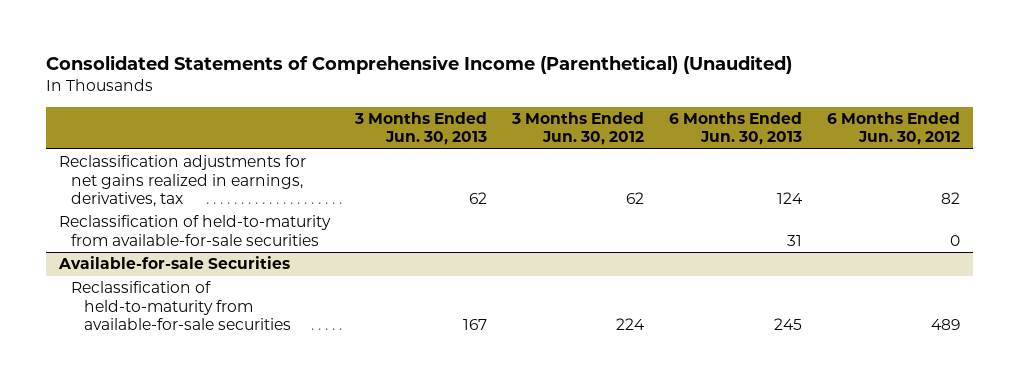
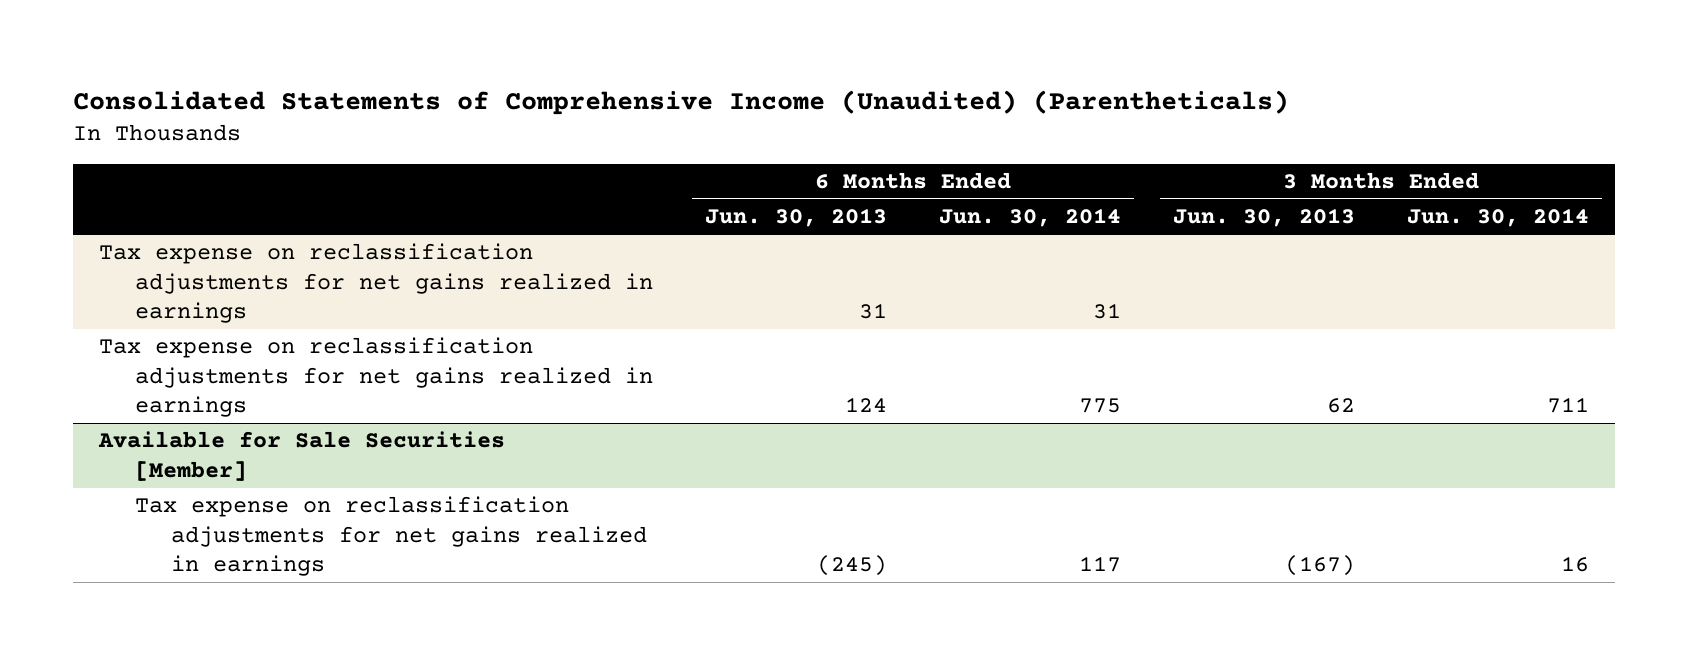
- Consolidated Statements of Comprehensive Income (Parenthetical) (Unaudited)
+ Consolidated Statements of Comprehensive Income (Unaudited) (Parentheticals)
- | 3 Months Ended Jun. 30, 2013 | 3 Months Ended Jun. 30, 2012 | 6 Months Ended Jun. 30, 2013 | 6 Months Ended Jun. 30, 2012
+ | 6 Months Ended Jun. 30, 2013 | 6 Months Ended Jun. 30, 2014 | 3 Months Ended Jun. 30, 2013 | 3 Months Ended Jun. 30, 2014
- Reclassification adjustments for net gains realized in earnings, derivatives, tax | 62 | 62 | 124 | 82
- Reclassification of held-to-maturity from available-for-sale securities | | | 31 | 0
- Available-for-sale Securities
- Reclassification of held-to-maturity from available-for-sale securities | 167 | 224 | 245 | 489
+ Tax expense on reclassification adjustments for net gains realized in earnings | 31 | 31 | |
+ Tax expense on reclassification adjustments for net gains realized in earnings | 124 | 775 | 62 | 711
+ Available for Sale Securities [Member]
+ Tax expense on reclassification adjustments for net gains realized in earnings | (245) | 117 | (167) | 16

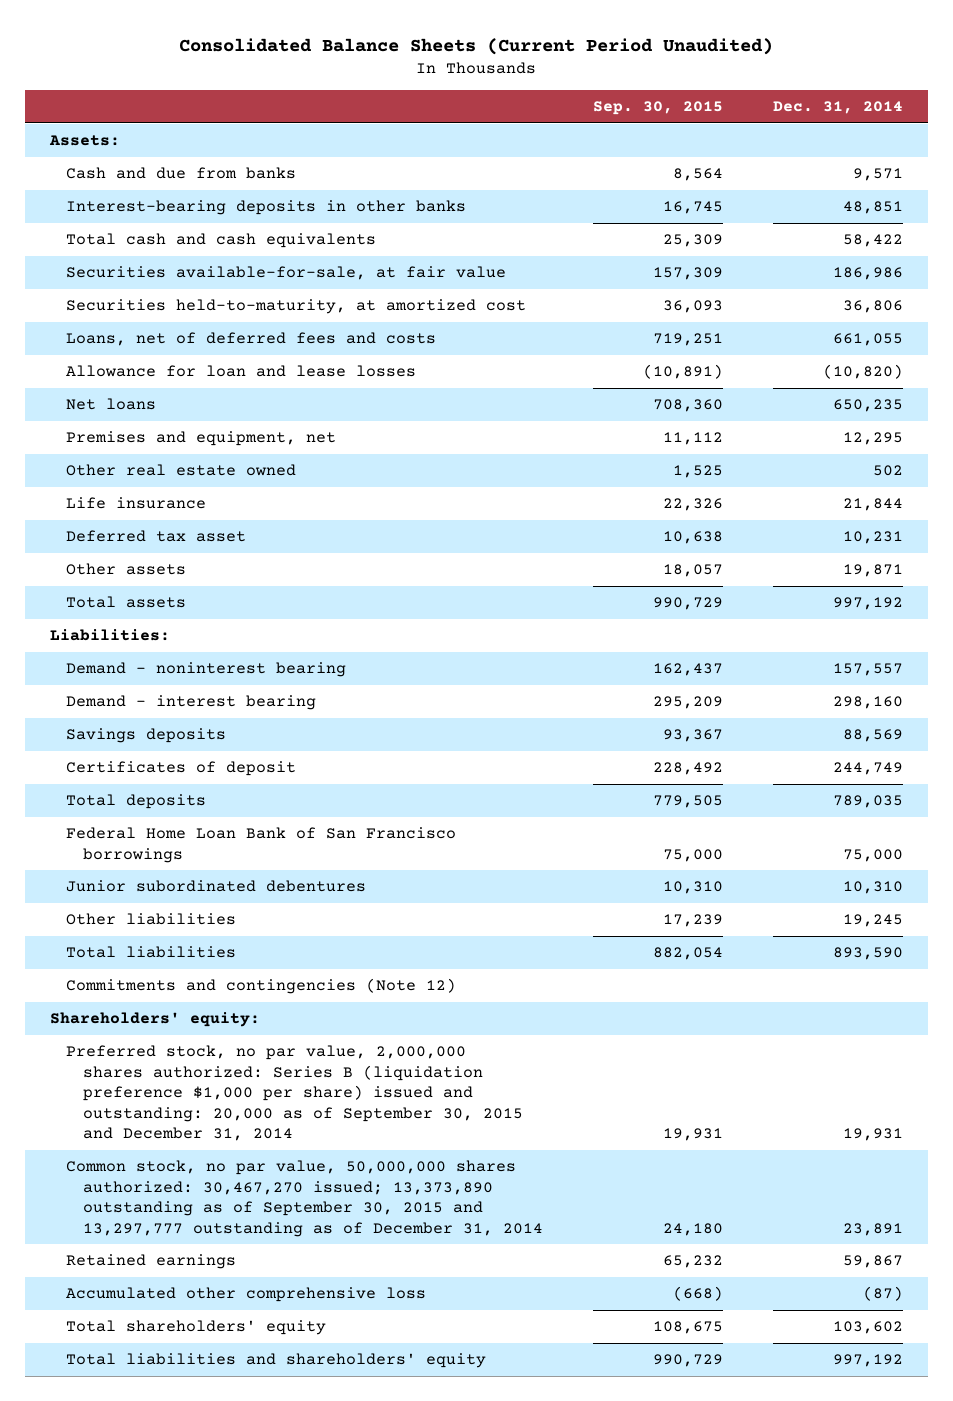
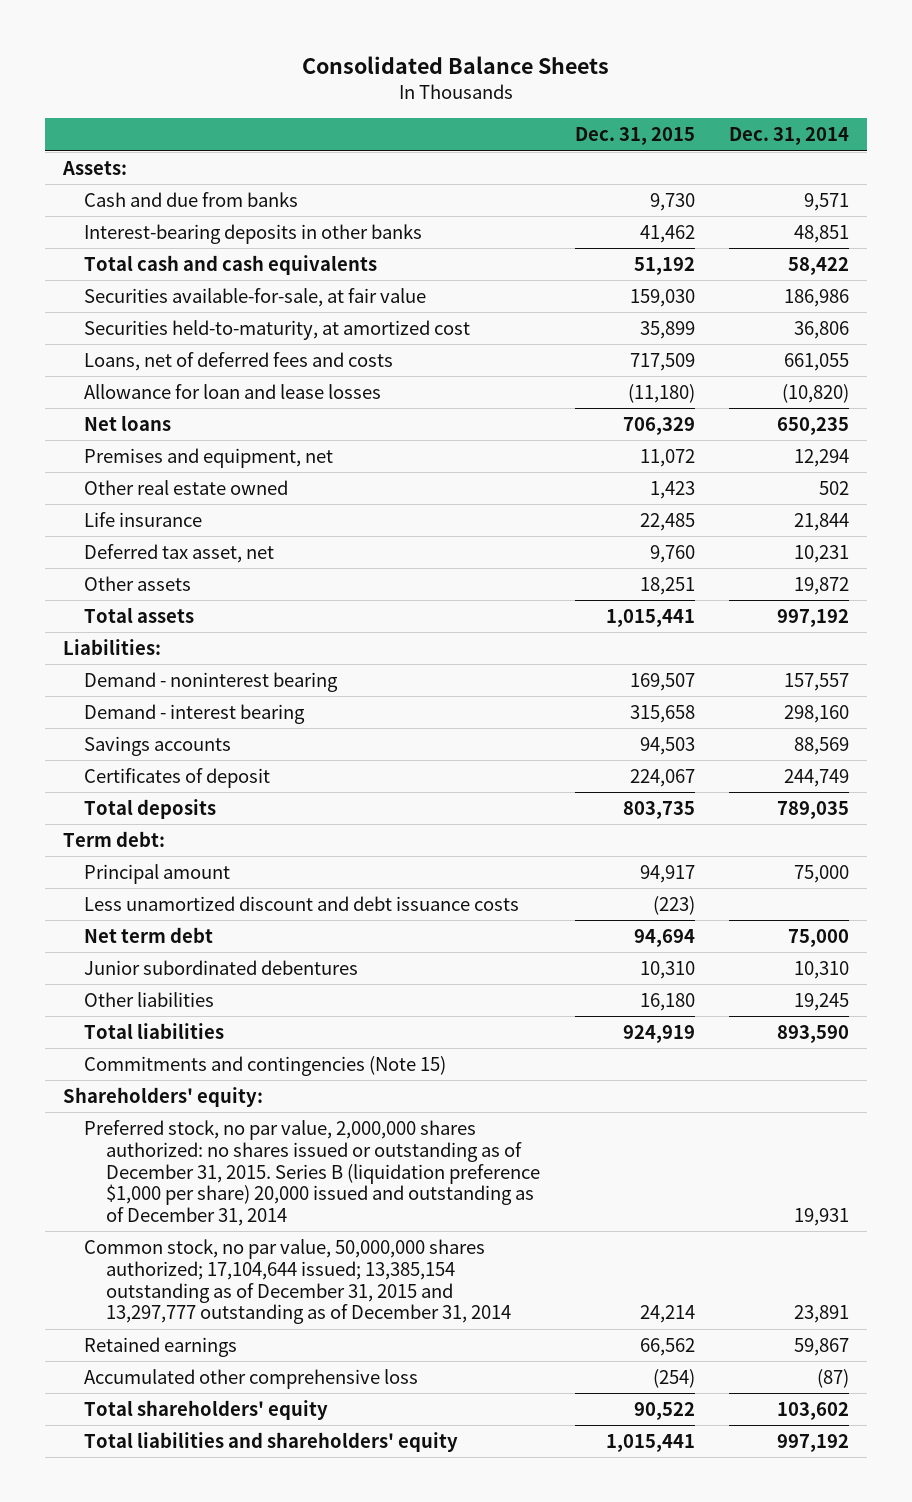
- Consolidated Balance Sheets (Current Period Unaudited)
+ Consolidated Balance Sheets
- | Sep. 30, 2015 | Dec. 31, 2014
+ | Dec. 31, 2015 | Dec. 31, 2014
- Premises and equipment, net | 11,112 | 12,295
+ Premises and equipment, net | 11,072 | 12,294
- Deferred tax asset | 10,638 | 10,231
- Other assets | 18,057 | 19,871
+ Deferred tax asset, net | 9,760 | 10,231
+ Other assets | 18,251 | 19,872
- Savings deposits | 93,367 | 88,569
+ Savings accounts | 94,503 | 88,569
- Federal Home Loan Bank of San Francisco borrowings | 75,000 | 75,000
+ Term debt:
+ Principal amount | 94,917 | 75,000
+ Less unamortized discount and debt issuance costs | (223) |
+ Net term debt | 94,694 | 75,000
- Commitments and contingencies (Note 12)
+ Commitments and contingencies (Note 15)
- Preferred stock, no par value, 2,000,000 shares authorized: Series B (liquidation preference $1,000 per share) issued and outstanding: 20,000 as of September 30, 2015 and December 31, 2014 | 19,931 | 19,931
- Common stock, no par value, 50,000,000 shares authorized: 30,467,270 issued; 13,373,890 outstanding as of September 30, 2015 and 13,297,777 outstanding as of December 31, 2014 | 24,180 | 23,891
+ Preferred stock, no par value, 2,000,000 shares authorized: no shares issued or outstanding as of December 31, 2015. Series B (liquidation preference $1,000 per share) 20,000 issued and outstanding as of December 31, 2014 | | 19,931
+ Common stock, no par value, 50,000,000 shares authorized; 17,104,644 issued; 13,385,154 outstanding as of December 31, 2015 and 13,297,777 outstanding as of December 31, 2014 | 24,214 | 23,891

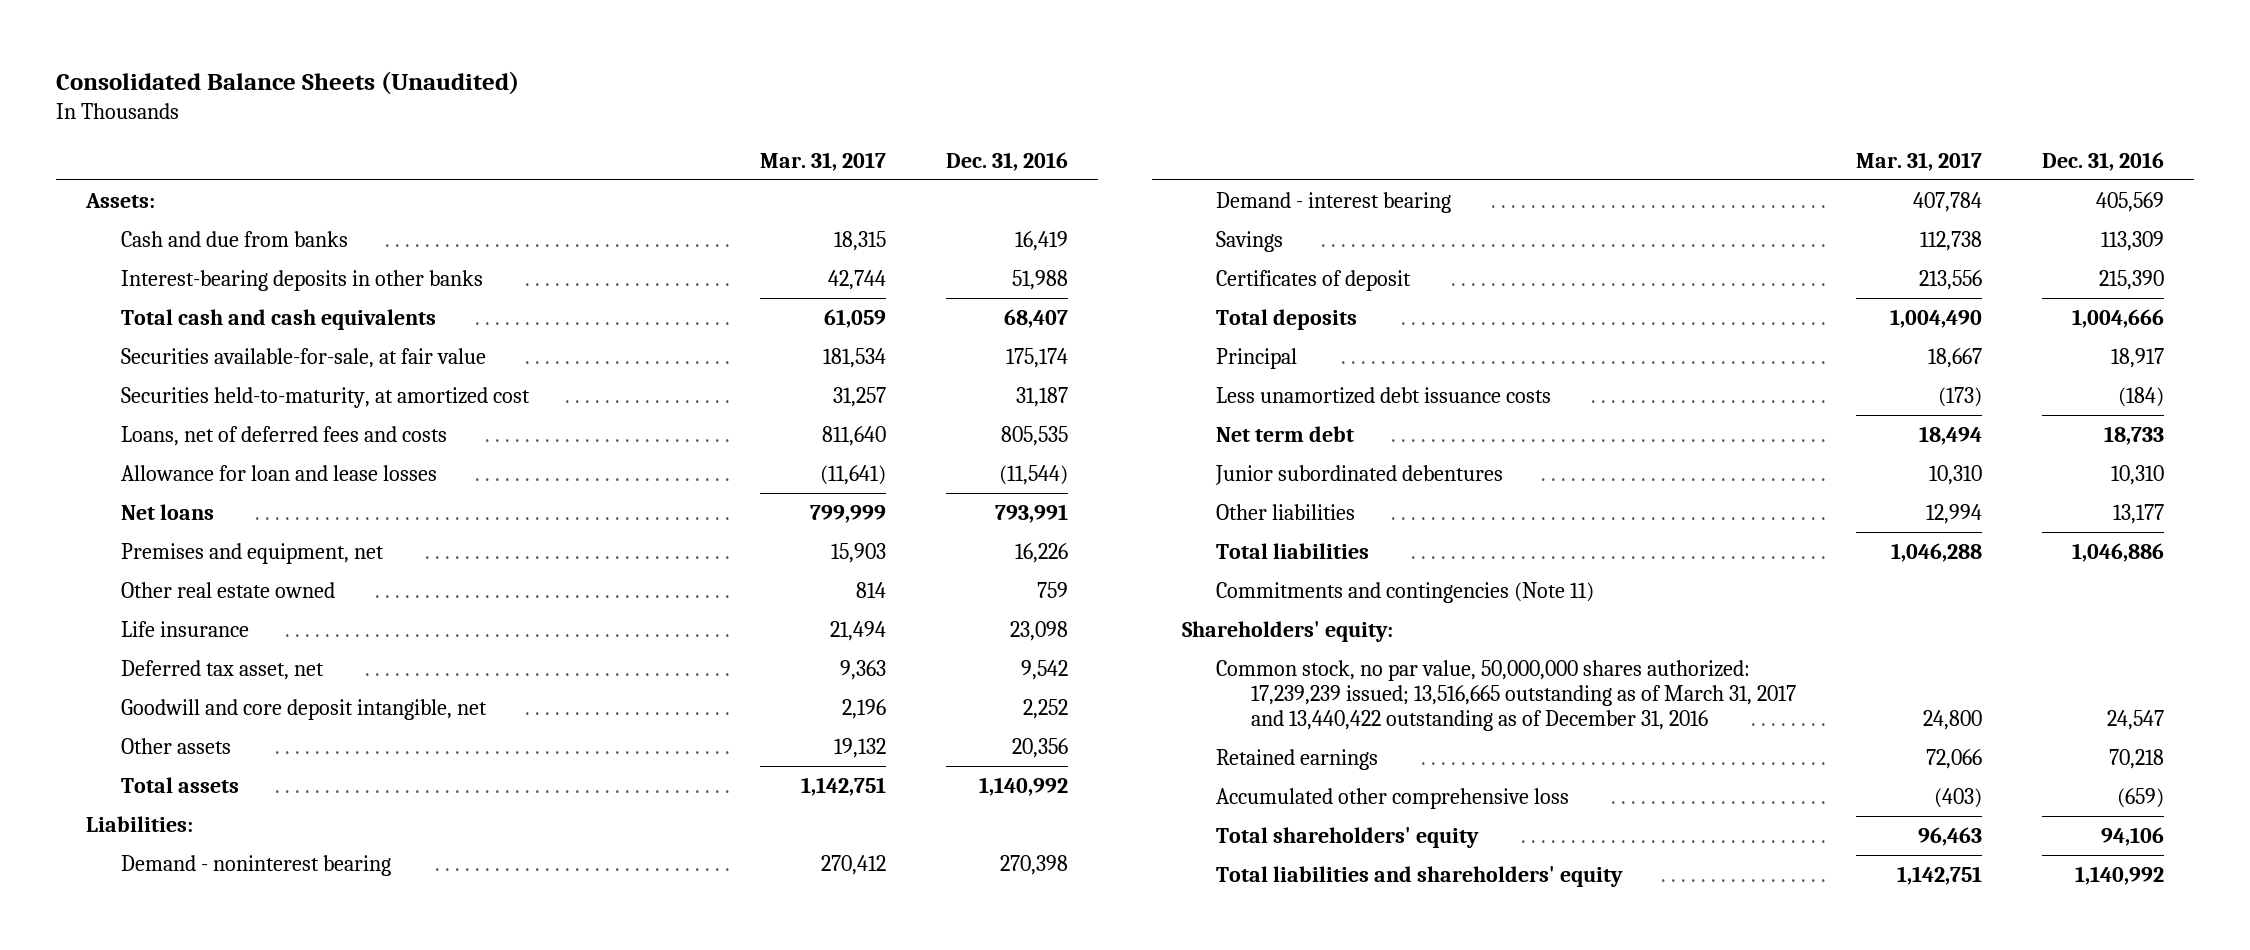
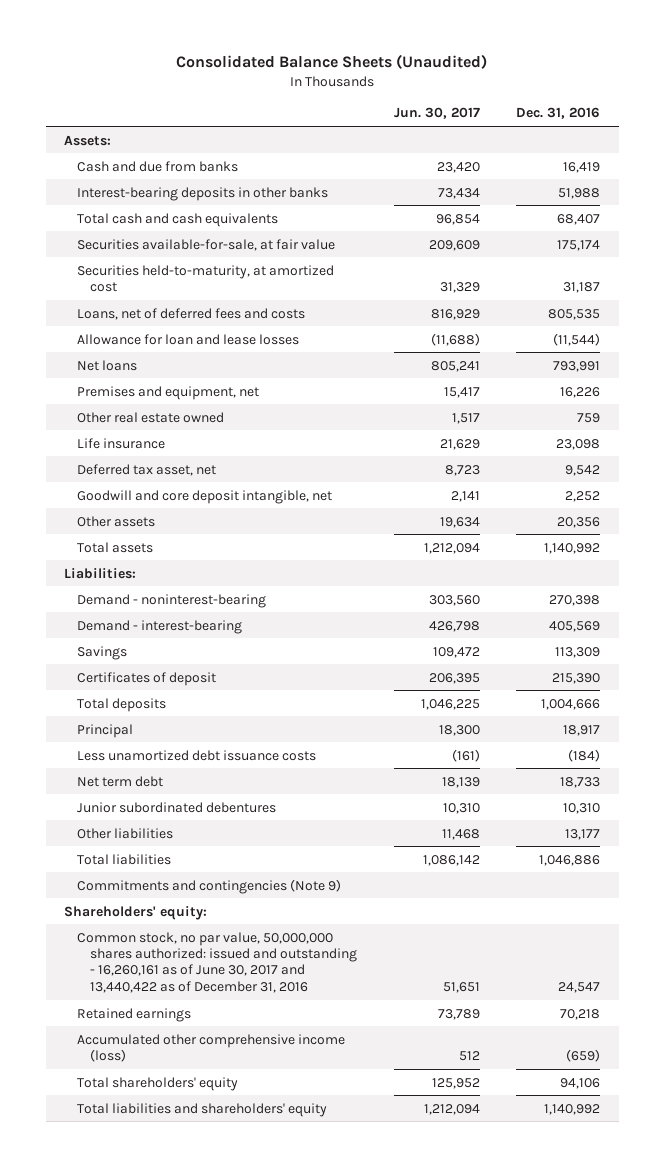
- | Mar. 31, 2017 | Dec. 31, 2016
+ | Jun. 30, 2017 | Dec. 31, 2016
- Demand - noninterest bearing | 270,412 | 270,398
- Demand - interest bearing | 407,784 | 405,569
+ Demand - noninterest-bearing | 303,560 | 270,398
+ Demand - interest-bearing | 426,798 | 405,569
- Commitments and contingencies (Note 11)
+ Commitments and contingencies (Note 9)
- Common stock, no par value, 50,000,000 shares authorized: 17,239,239 issued; 13,516,665 outstanding as of March 31, 2017 and 13,440,422 outstanding as of December 31, 2016 | 24,800 | 24,547
+ Common stock, no par value, 50,000,000 shares authorized: issued and outstanding - 16,260,161 as of June 30, 2017 and 13,440,422 as of December 31, 2016 | 51,651 | 24,547
- Accumulated other comprehensive loss | (403) | (659)
+ Accumulated other comprehensive income (loss) | 512 | (659)

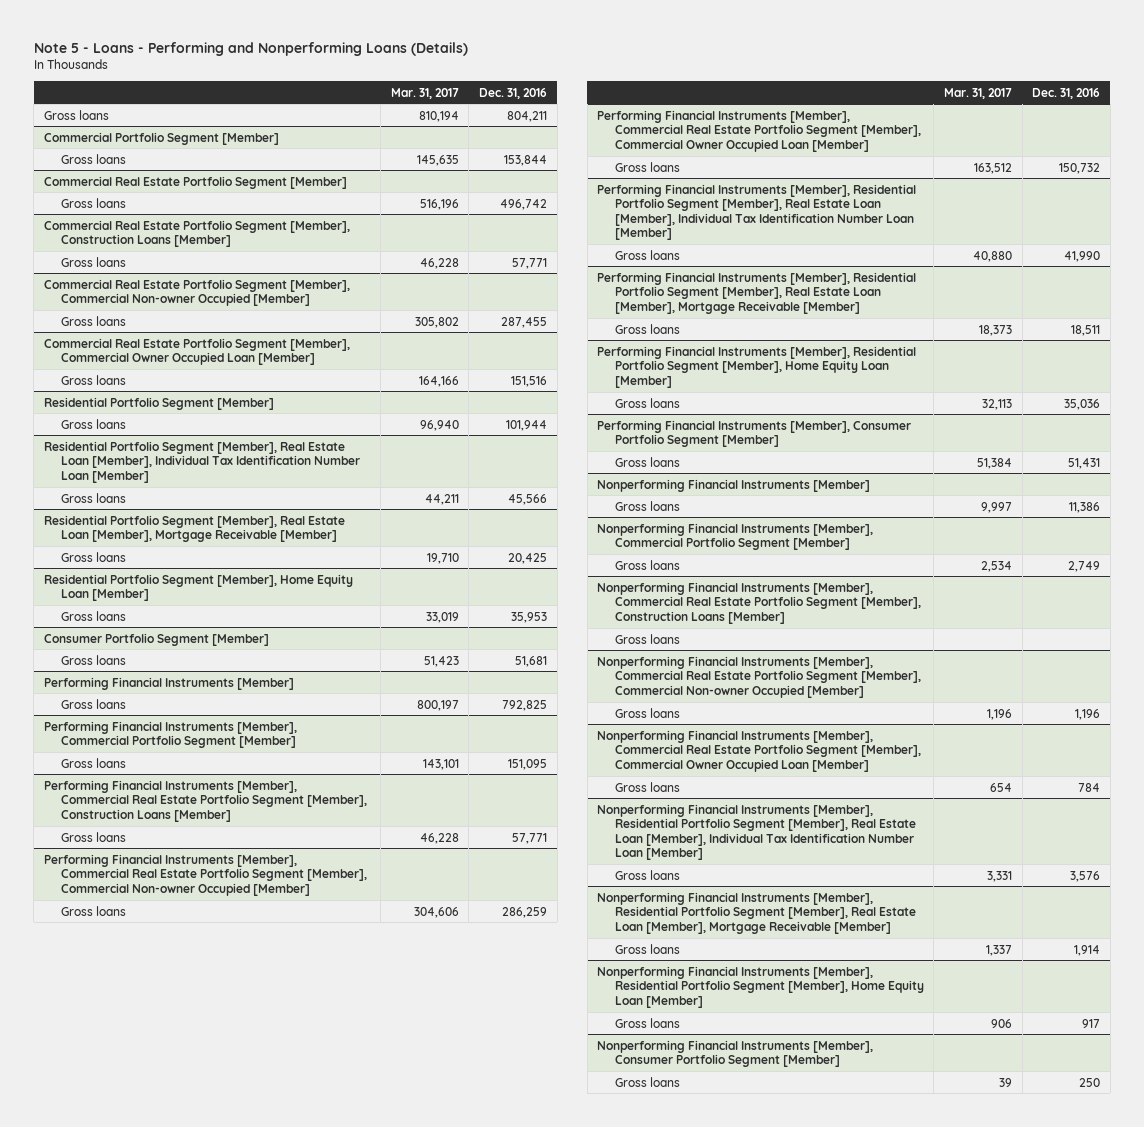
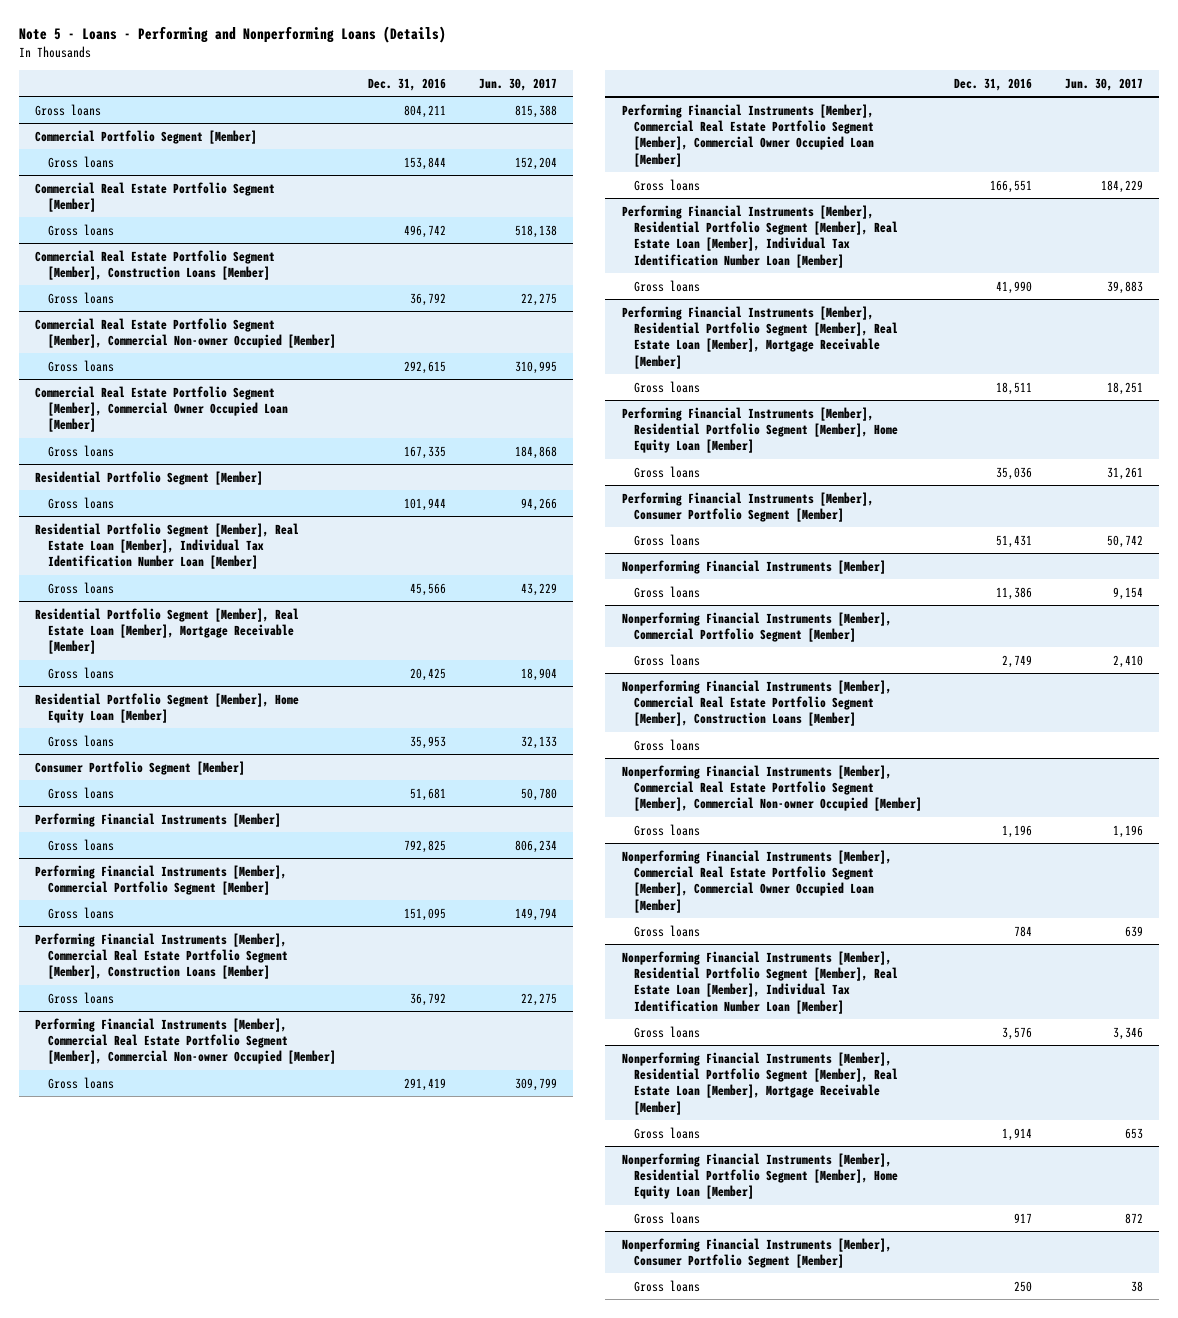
- | Mar. 31, 2017 | Dec. 31, 2016
+ | Dec. 31, 2016 | Jun. 30, 2017
@ Commercial Real Estate Portfolio Segment [Member], Construction Loans [Member]
- Gross loans | 46,228 | 57,771
+ Gross loans | 36,792 | 22,275
@ Commercial Real Estate Portfolio Segment [Member], Commercial Non-owner Occupied [Member]
- Gross loans | 305,802 | 287,455
+ Gross loans | 292,615 | 310,995
@ Commercial Real Estate Portfolio Segment [Member], Commercial Owner Occupied Loan [Member]
- Gross loans | 164,166 | 151,516
+ Gross loans | 167,335 | 184,868
@ Performing Financial Instruments [Member], Commercial Real Estate Portfolio Segment [Member], Construction Loans [Member]
- Gross loans | 46,228 | 57,771
+ Gross loans | 36,792 | 22,275
@ Performing Financial Instruments [Member], Commercial Real Estate Portfolio Segment [Member], Commercial Non-owner Occupied [Member]
- Gross loans | 304,606 | 286,259
+ Gross loans | 291,419 | 309,799
@ Performing Financial Instruments [Member], Commercial Real Estate Portfolio Segment [Member], Commercial Owner Occupied Loan [Member]
- Gross loans | 163,512 | 150,732
+ Gross loans | 166,551 | 184,229

